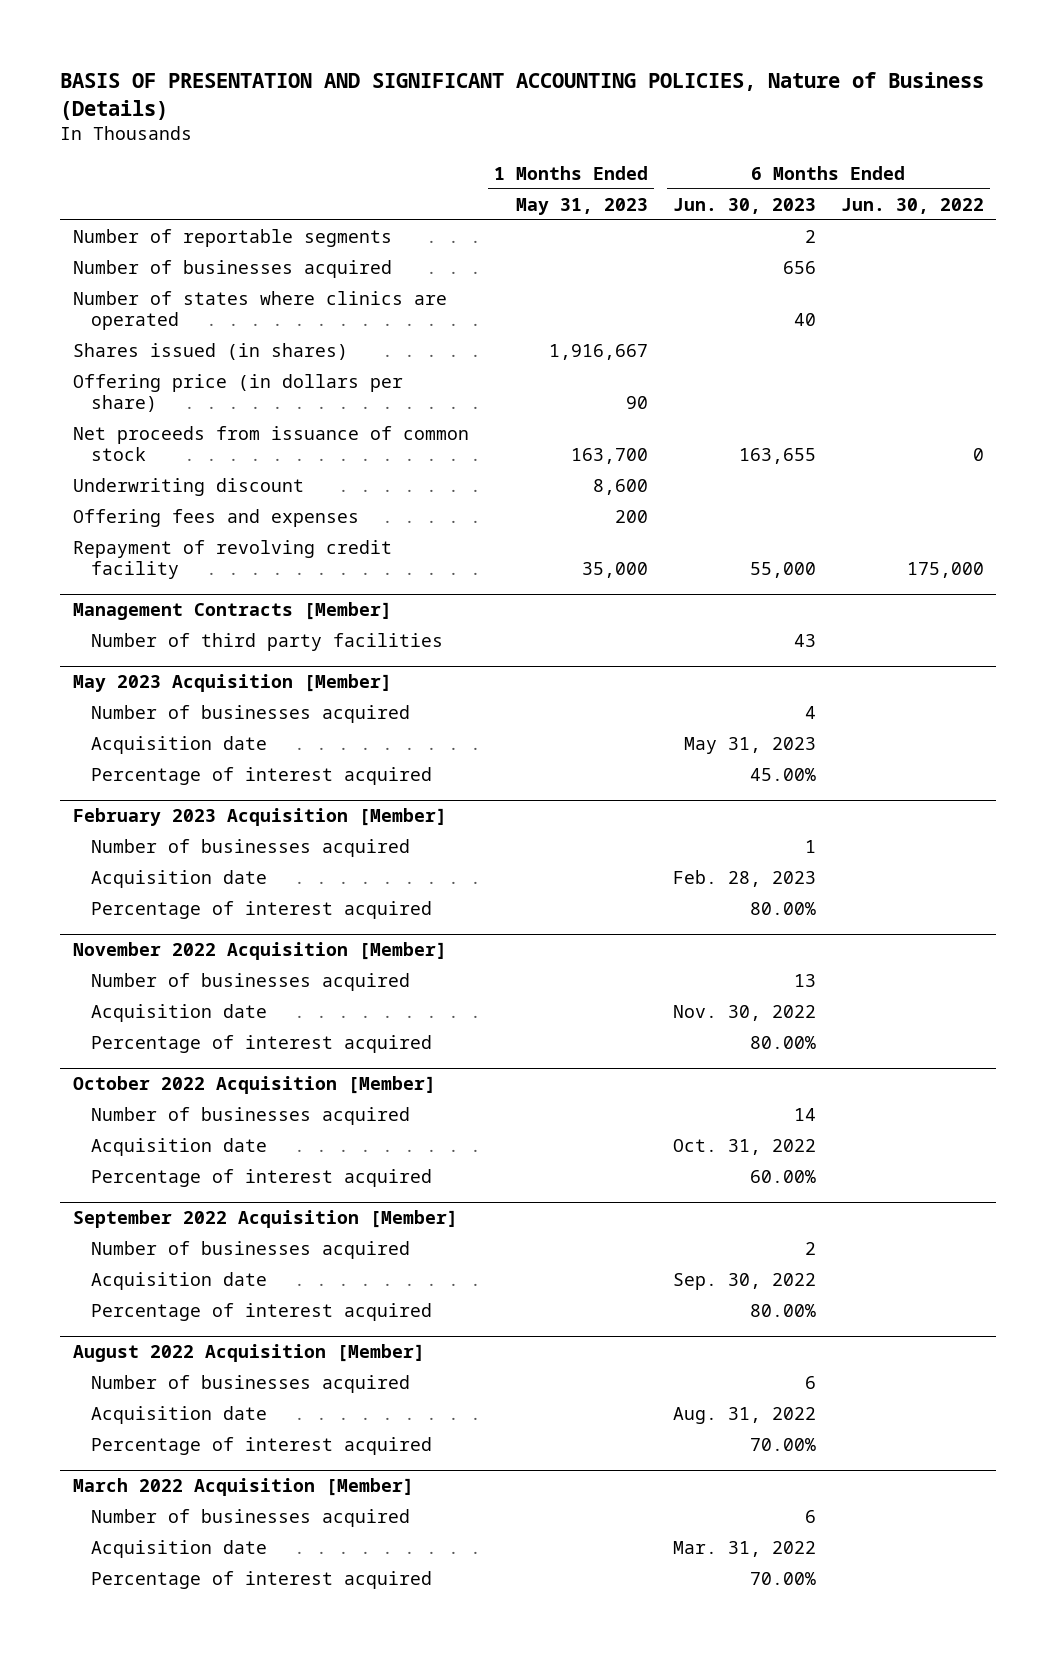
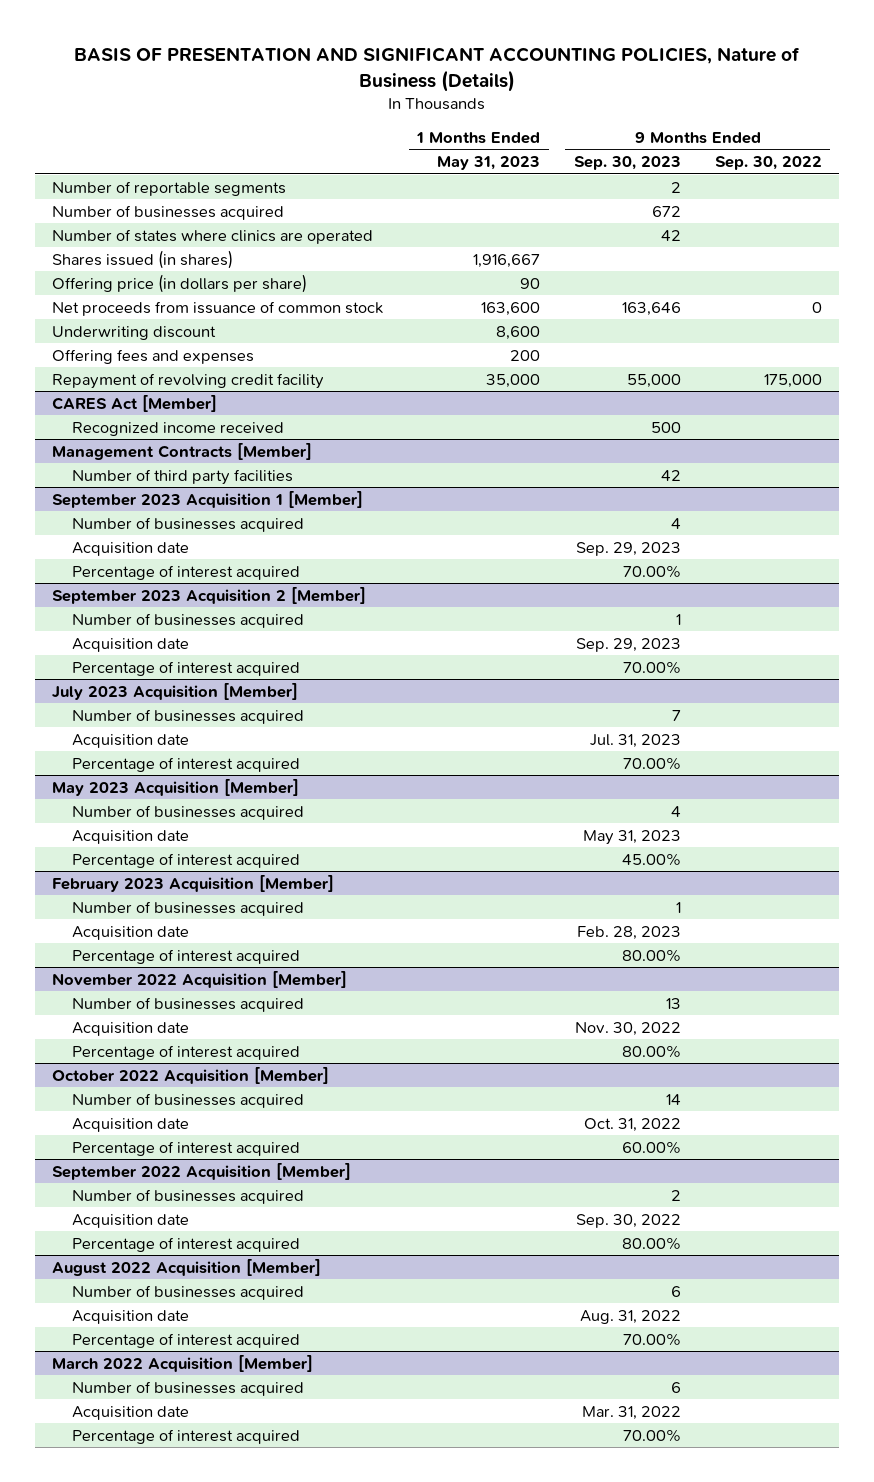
- | 1 Months Ended May 31, 2023 | 6 Months Ended Jun. 30, 2023 | 6 Months Ended Jun. 30, 2022
+ | 1 Months Ended May 31, 2023 | 9 Months Ended Sep. 30, 2023 | 9 Months Ended Sep. 30, 2022
- Net proceeds from issuance of common stock | 163,700 | 163,655 | 0
+ Net proceeds from issuance of common stock | 163,600 | 163,646 | 0
+ CARES Act [Member]
+ Recognized income received | | 500 |
+ September 2023 Acquisition 1 [Member]
+ Number of businesses acquired | | 4 |
+ Acquisition date | | Sep. 29, 2023 |
+ Percentage of interest acquired | | 70.00% |
+ September 2023 Acquisition 2 [Member]
+ Number of businesses acquired | | 1 |
+ Acquisition date | | Sep. 29, 2023 |
+ Percentage of interest acquired | | 70.00% |
+ July 2023 Acquisition [Member]
+ Number of businesses acquired | | 7 |
+ Acquisition date | | Jul. 31, 2023 |
+ Percentage of interest acquired | | 70.00% |

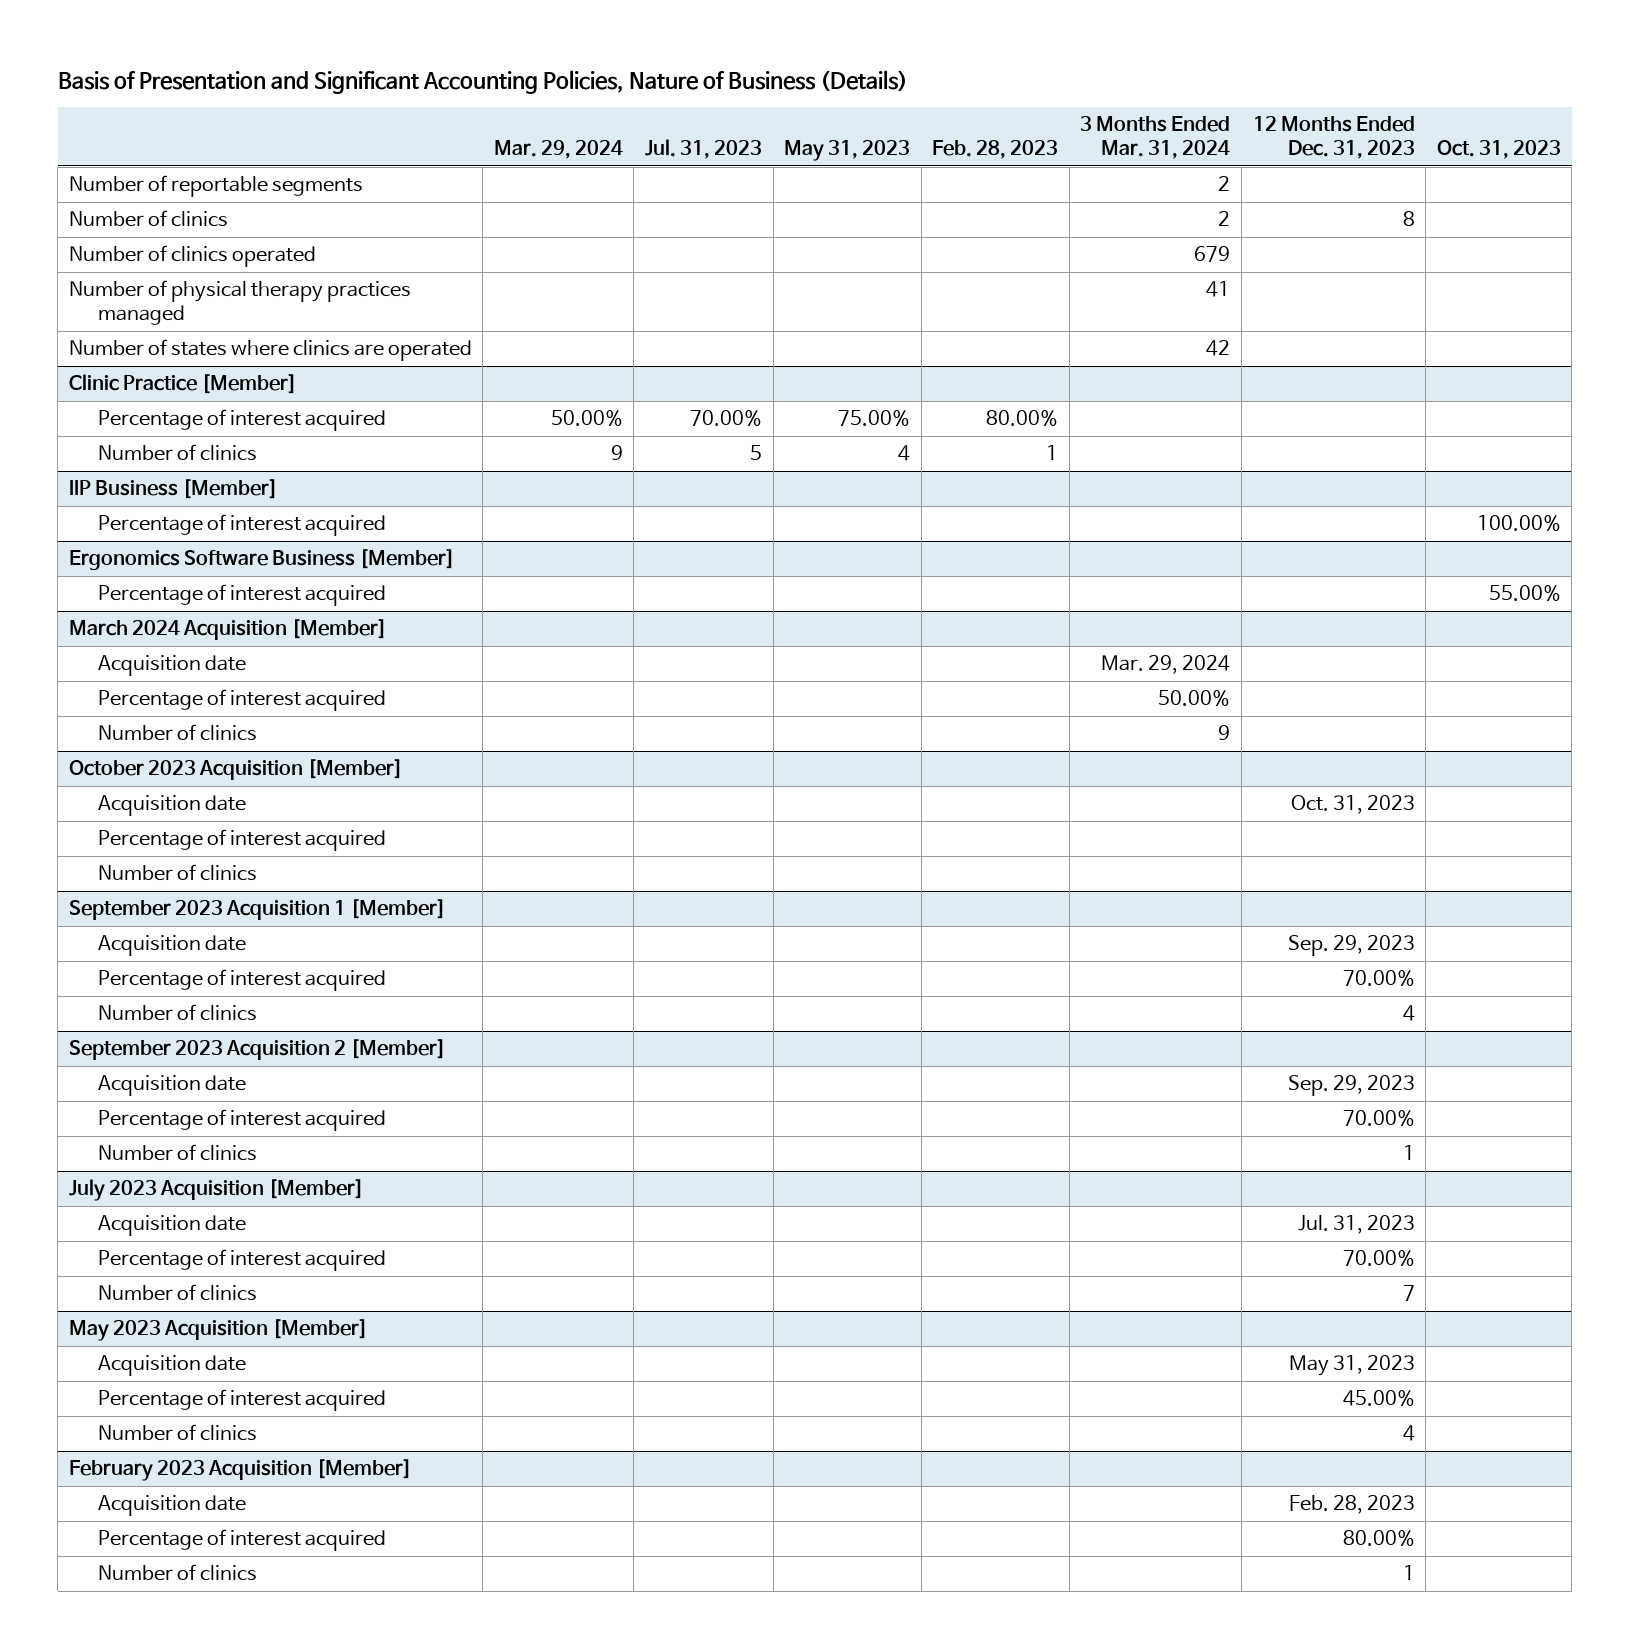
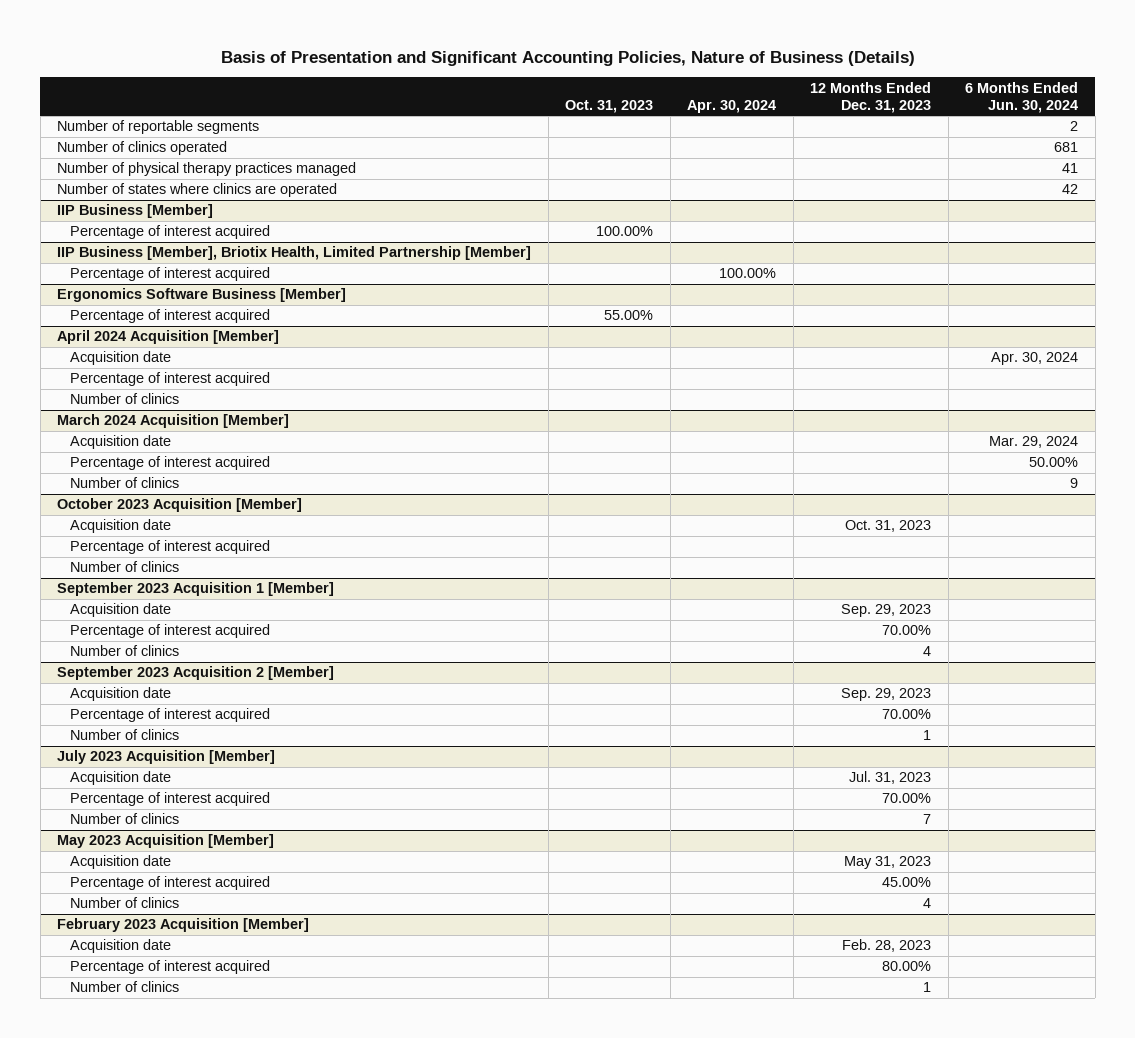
- | Mar. 29, 2024 | Jul. 31, 2023 | May 31, 2023 | Feb. 28, 2023 | 3 Months Ended Mar. 31, 2024 | 12 Months Ended Dec. 31, 2023 | Oct. 31, 2023
+ | Oct. 31, 2023 | Apr. 30, 2024 | 12 Months Ended Dec. 31, 2023 | 6 Months Ended Jun. 30, 2024
- Number of clinics | | | | | 2 | 8 |
- Clinic Practice [Member]
- Percentage of interest acquired | 50.00% | 70.00% | 75.00% | 80.00% | | |
- Number of clinics | 9 | 5 | 4 | 1 | | |
+ IIP Business [Member], Briotix Health, Limited Partnership [Member]
+ Percentage of interest acquired | | 100.00% | |
+ April 2024 Acquisition [Member]
+ Acquisition date | | | | Apr. 30, 2024
+ Percentage of interest acquired
+ Number of clinics

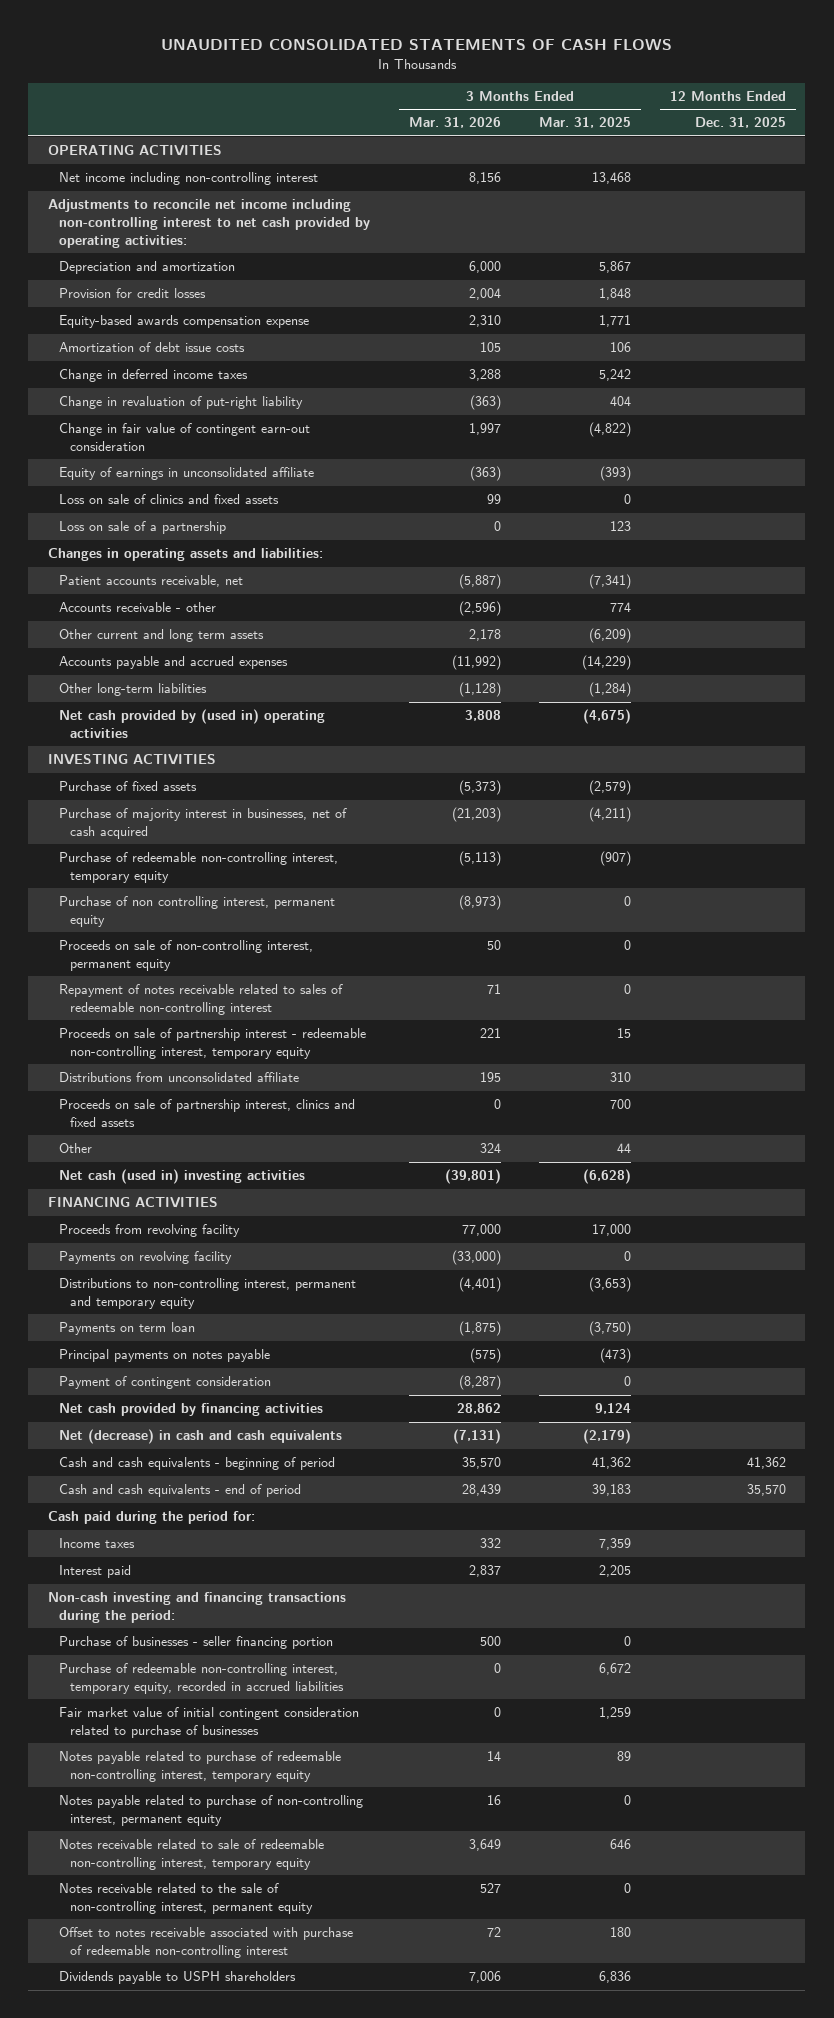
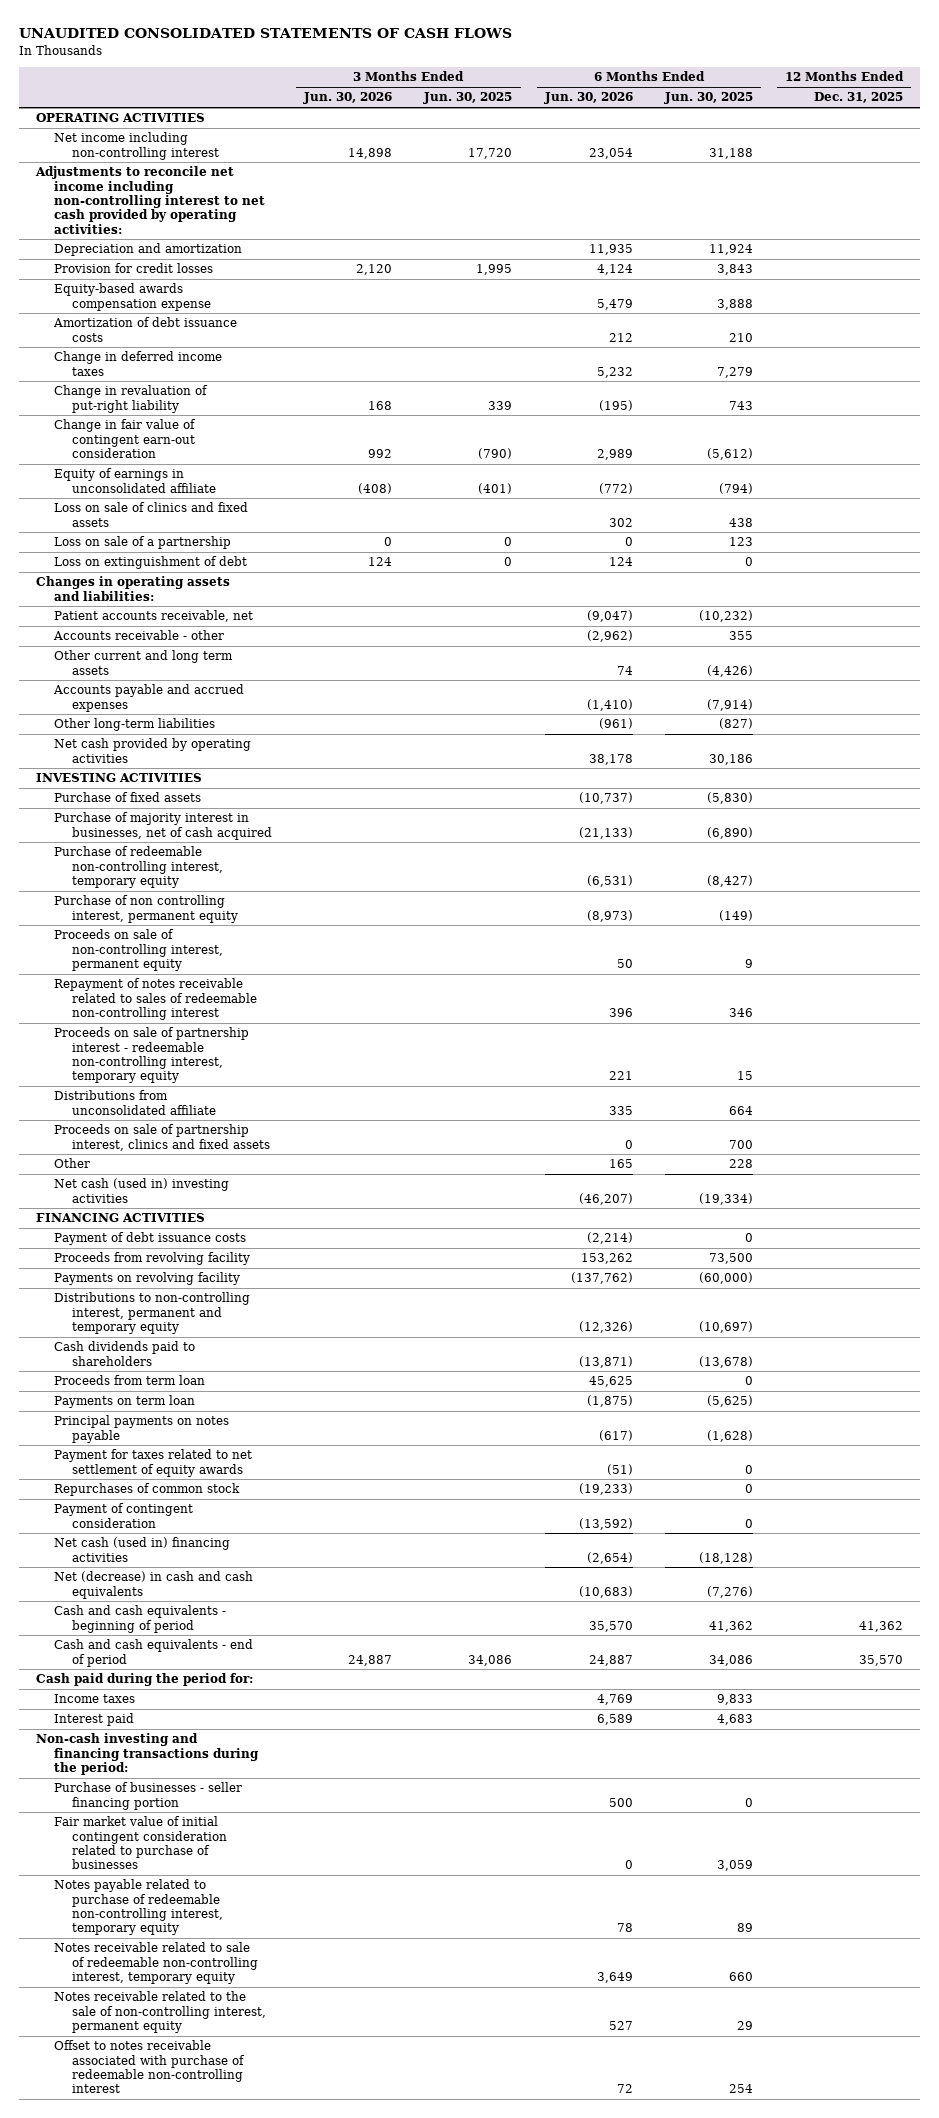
- | 3 Months Ended Mar. 31, 2026 | 3 Months Ended Mar. 31, 2025 | 12 Months Ended Dec. 31, 2025
+ | 3 Months Ended Jun. 30, 2026 | 3 Months Ended Jun. 30, 2025 | 6 Months Ended Jun. 30, 2026 | 6 Months Ended Jun. 30, 2025 | 12 Months Ended Dec. 31, 2025
- Amortization of debt issue costs | 105 | 106 |
+ Amortization of debt issuance costs | | | 212 | 210 |
+ Loss on extinguishment of debt | 124 | 0 | 124 | 0 |
- Net cash provided by (used in) operating activities | 3,808 | (4,675) |
+ Net cash provided by operating activities | | | 38,178 | 30,186 |
+ Payment of debt issuance costs | | | (2,214) | 0 |
+ Cash dividends paid to shareholders | | | (13,871) | (13,678) |
+ Proceeds from term loan | | | 45,625 | 0 |
+ Payment for taxes related to net settlement of equity awards | | | (51) | 0 |
+ Repurchases of common stock | | | (19,233) | 0 |
- Net cash provided by financing activities | 28,862 | 9,124 |
+ Net cash (used in) financing activities | | | (2,654) | (18,128) |
- Purchase of redeemable non-controlling interest, temporary equity, recorded in accrued liabilities | 0 | 6,672 |
- Notes payable related to purchase of non-controlling interest, permanent equity | 16 | 0 |
- Dividends payable to USPH shareholders | 7,006 | 6,836 |

